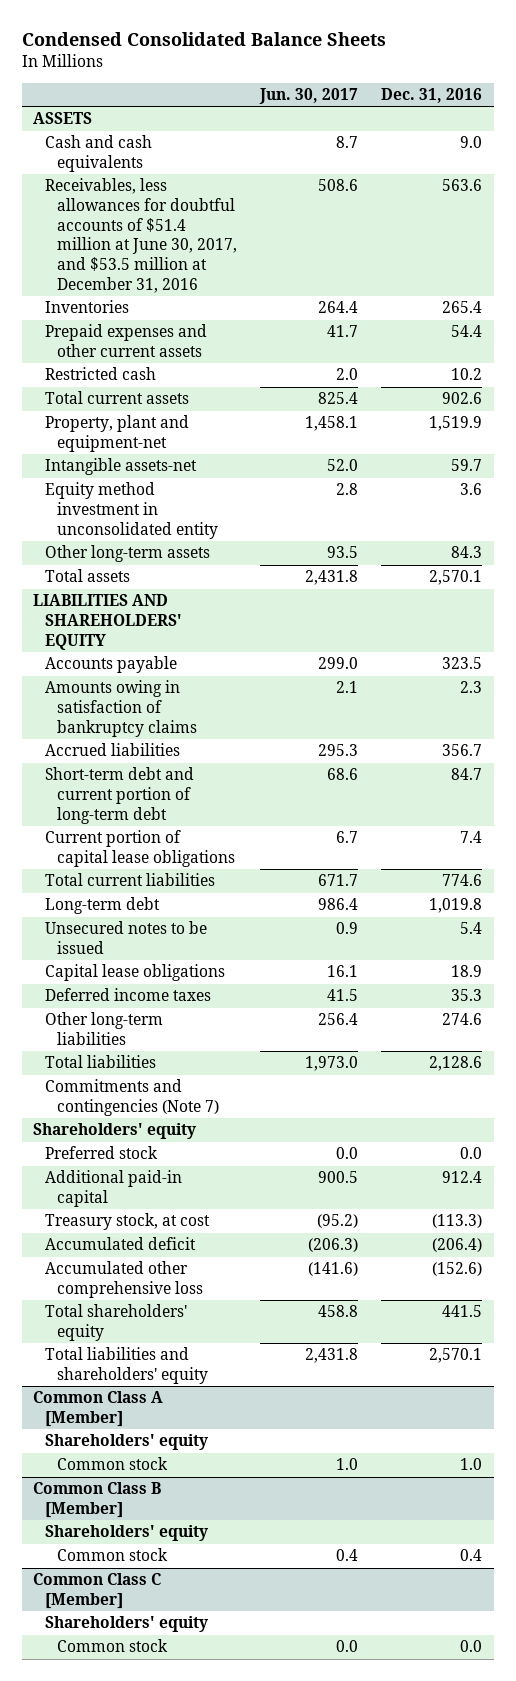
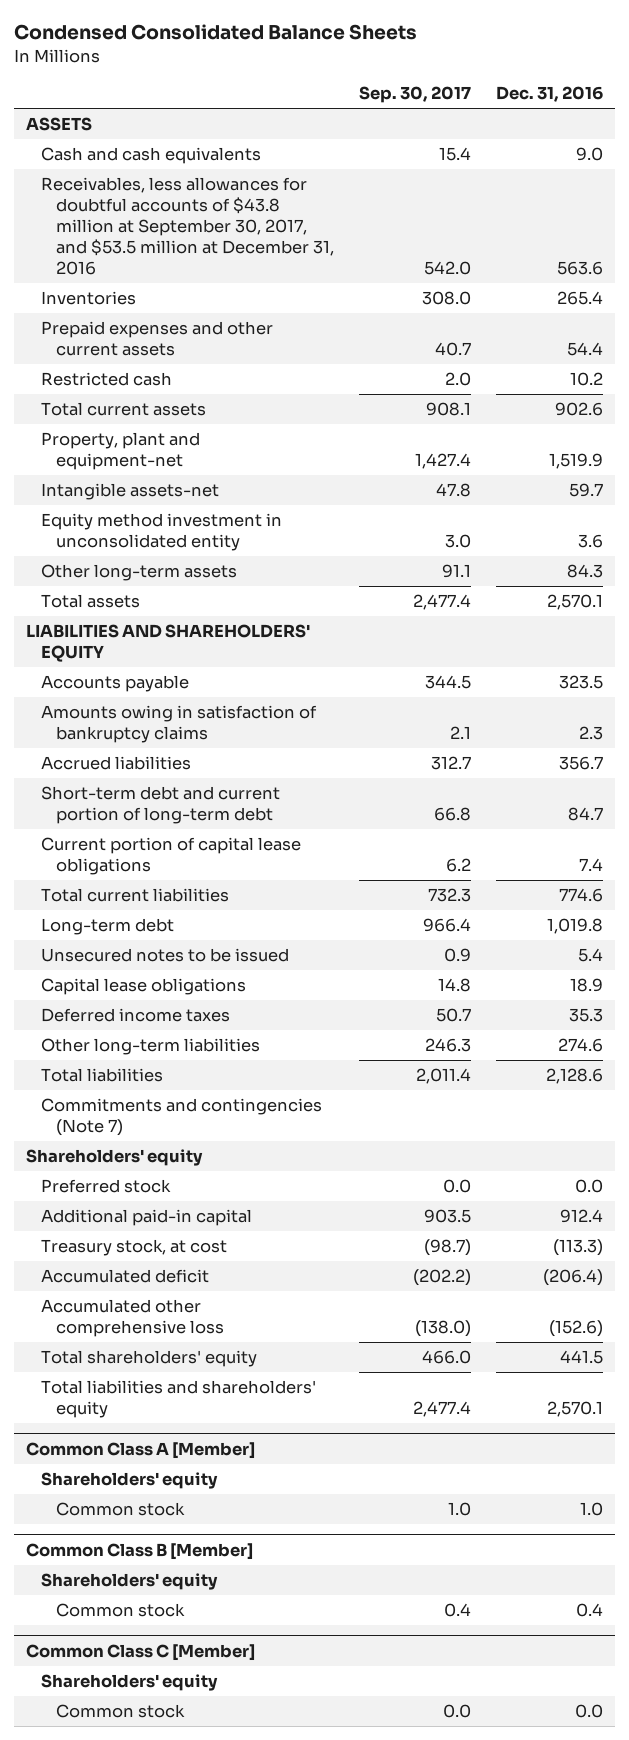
- | Jun. 30, 2017 | Dec. 31, 2016
+ | Sep. 30, 2017 | Dec. 31, 2016
- Receivables, less allowances for doubtful accounts of $51.4 million at June 30, 2017, and $53.5 million at December 31, 2016 | 508.6 | 563.6
+ Receivables, less allowances for doubtful accounts of $43.8 million at September 30, 2017, and $53.5 million at December 31, 2016 | 542.0 | 563.6

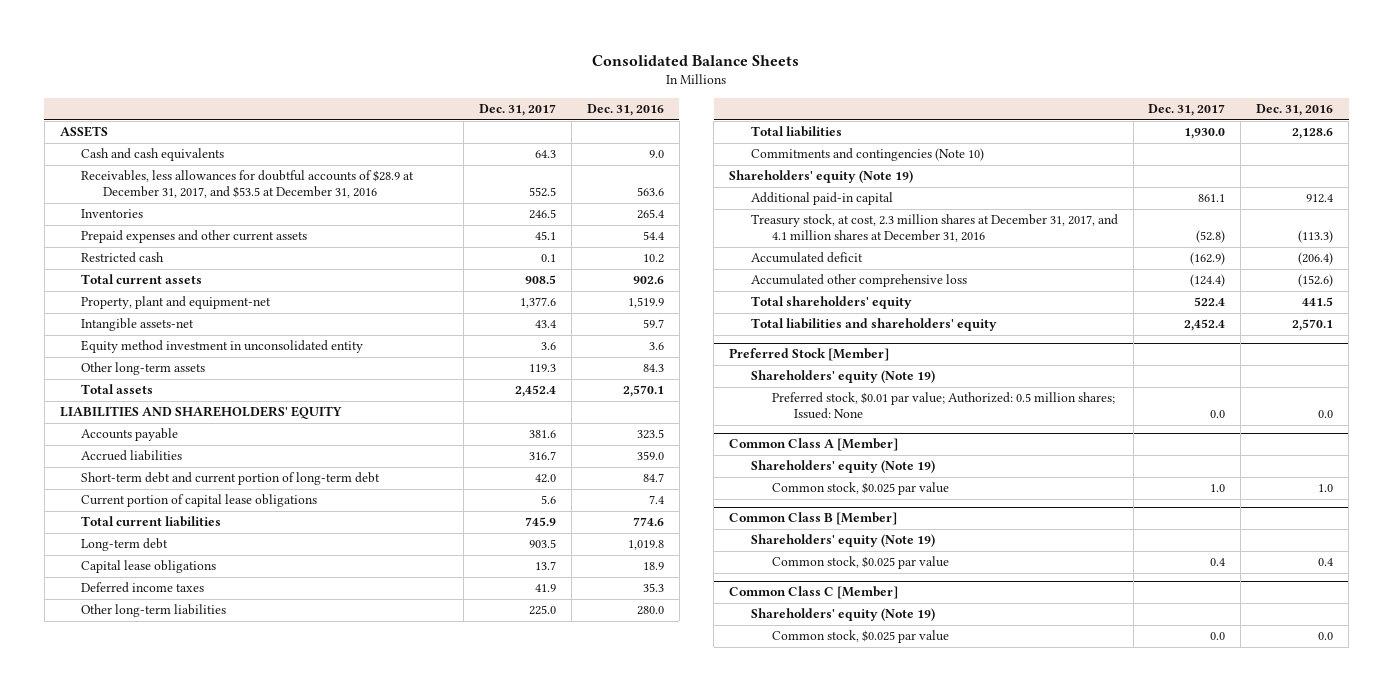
- Condensed Consolidated Balance Sheets
+ Consolidated Balance Sheets
- | Sep. 30, 2017 | Dec. 31, 2016
+ | Dec. 31, 2017 | Dec. 31, 2016
- Receivables, less allowances for doubtful accounts of $43.8 million at September 30, 2017, and $53.5 million at December 31, 2016 | 542.0 | 563.6
+ Receivables, less allowances for doubtful accounts of $28.9 at December 31, 2017, and $53.5 at December 31, 2016 | 552.5 | 563.6
- Amounts owing in satisfaction of bankruptcy claims | 2.1 | 2.3
- Accrued liabilities | 312.7 | 356.7
+ Accrued liabilities | 316.7 | 359.0
- Unsecured notes to be issued | 0.9 | 5.4
- Other long-term liabilities | 246.3 | 274.6
+ Other long-term liabilities | 225.0 | 280.0
- Commitments and contingencies (Note 7)
- Shareholders' equity
- Preferred stock | 0.0 | 0.0
+ Commitments and contingencies (Note 10)
+ Shareholders' equity (Note 19)
- Treasury stock, at cost | (98.7) | (113.3)
+ Treasury stock, at cost, 2.3 million shares at December 31, 2017, and 4.1 million shares at December 31, 2016 | (52.8) | (113.3)
+ Preferred Stock [Member]
+ Shareholders' equity (Note 19)
+ Preferred stock, $0.01 par value; Authorized: 0.5 million shares; Issued: None | 0.0 | 0.0
@ Common Class A [Member]
- Shareholders' equity
- Common stock | 1.0 | 1.0
+ Shareholders' equity (Note 19)
+ Common stock, $0.025 par value | 1.0 | 1.0
@ Common Class B [Member]
- Shareholders' equity
- Common stock | 0.4 | 0.4
+ Shareholders' equity (Note 19)
+ Common stock, $0.025 par value | 0.4 | 0.4
@ Common Class C [Member]
- Shareholders' equity
- Common stock | 0.0 | 0.0
+ Shareholders' equity (Note 19)
+ Common stock, $0.025 par value | 0.0 | 0.0

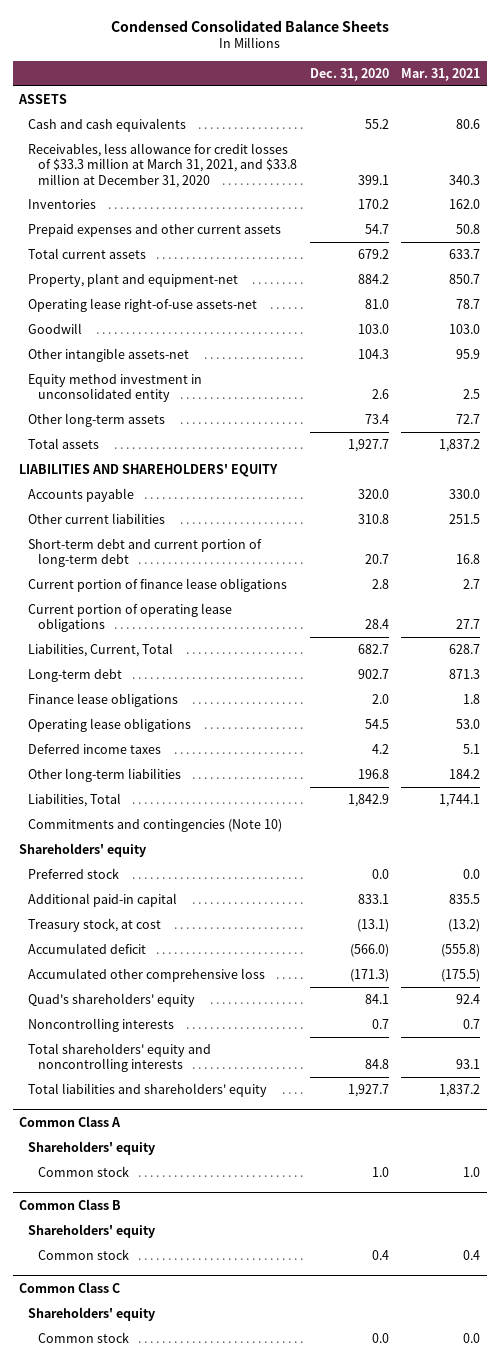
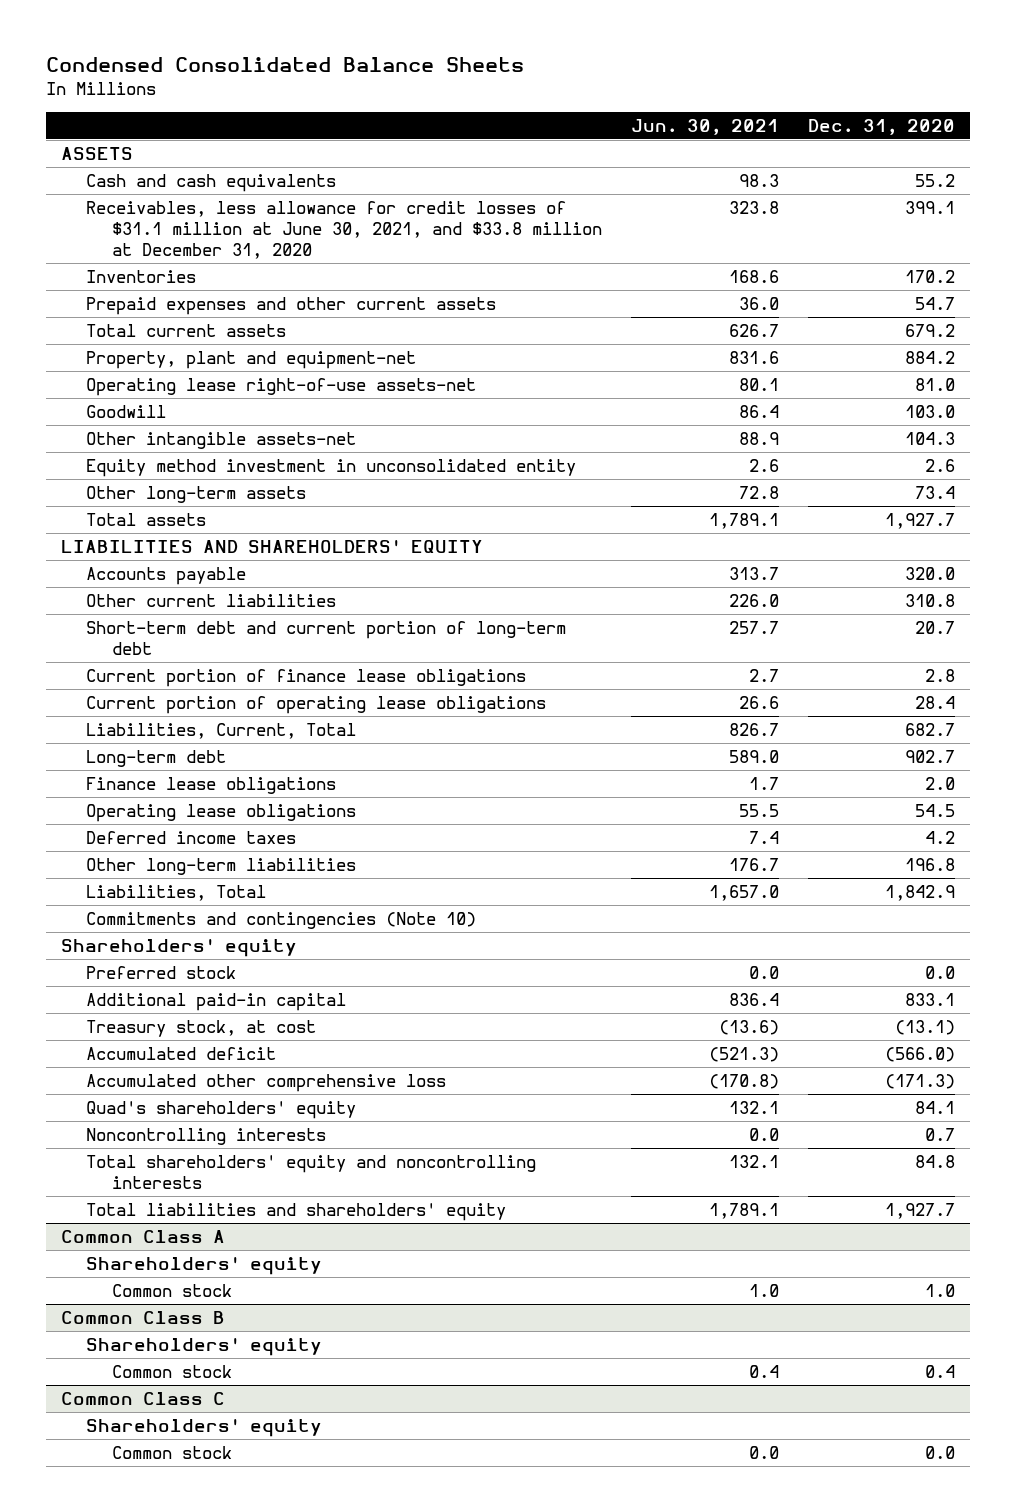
- | Dec. 31, 2020 | Mar. 31, 2021
+ | Jun. 30, 2021 | Dec. 31, 2020
- Receivables, less allowance for credit losses of $33.3 million at March 31, 2021, and $33.8 million at December 31, 2020 | 399.1 | 340.3
+ Receivables, less allowance for credit losses of $31.1 million at June 30, 2021, and $33.8 million at December 31, 2020 | 323.8 | 399.1

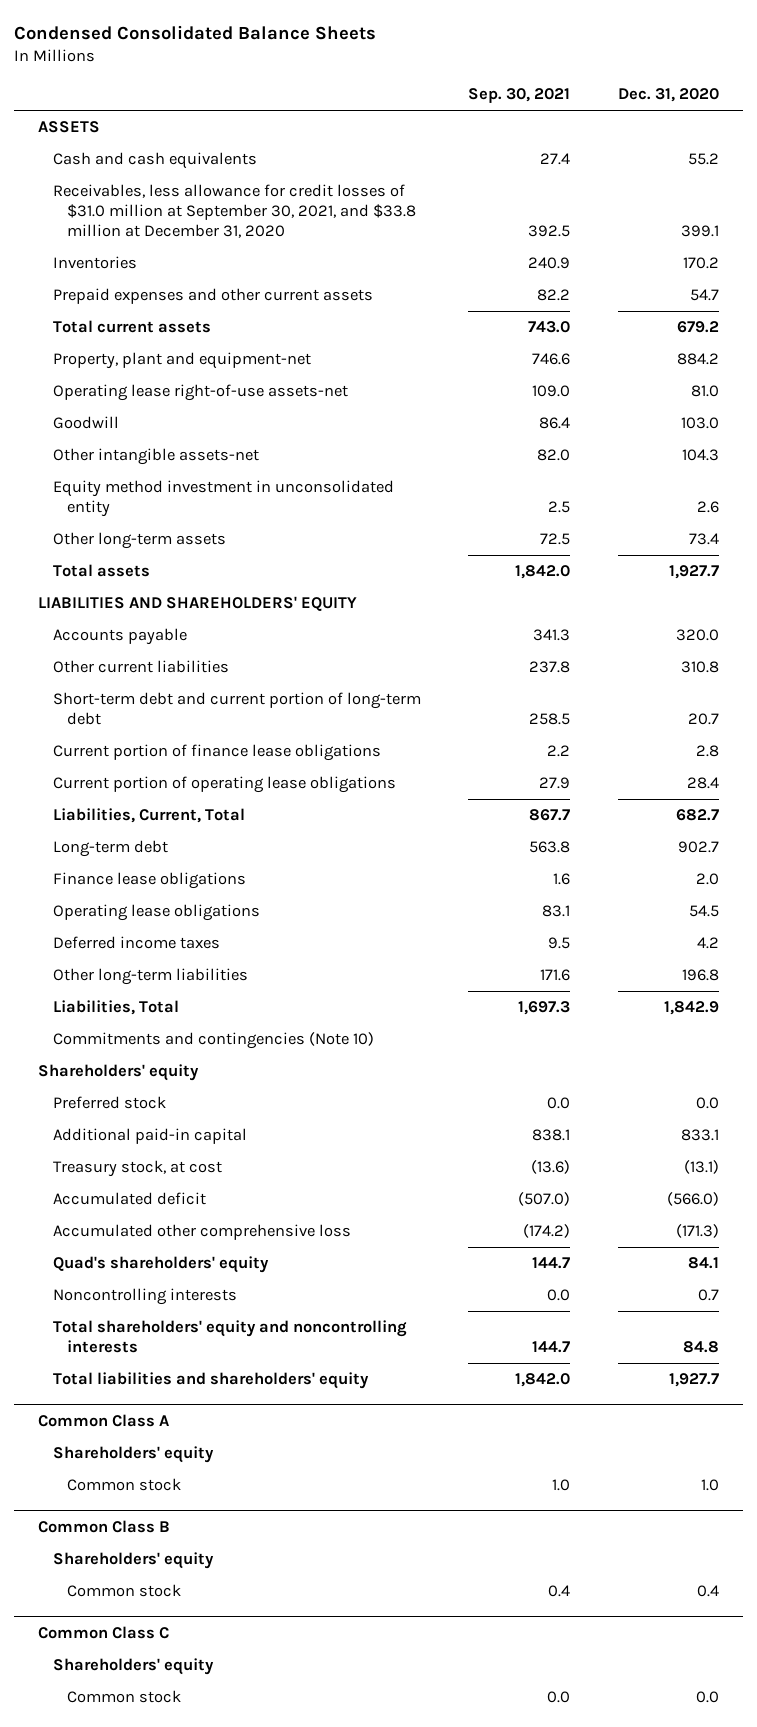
- | Jun. 30, 2021 | Dec. 31, 2020
+ | Sep. 30, 2021 | Dec. 31, 2020
- Receivables, less allowance for credit losses of $31.1 million at June 30, 2021, and $33.8 million at December 31, 2020 | 323.8 | 399.1
+ Receivables, less allowance for credit losses of $31.0 million at September 30, 2021, and $33.8 million at December 31, 2020 | 392.5 | 399.1

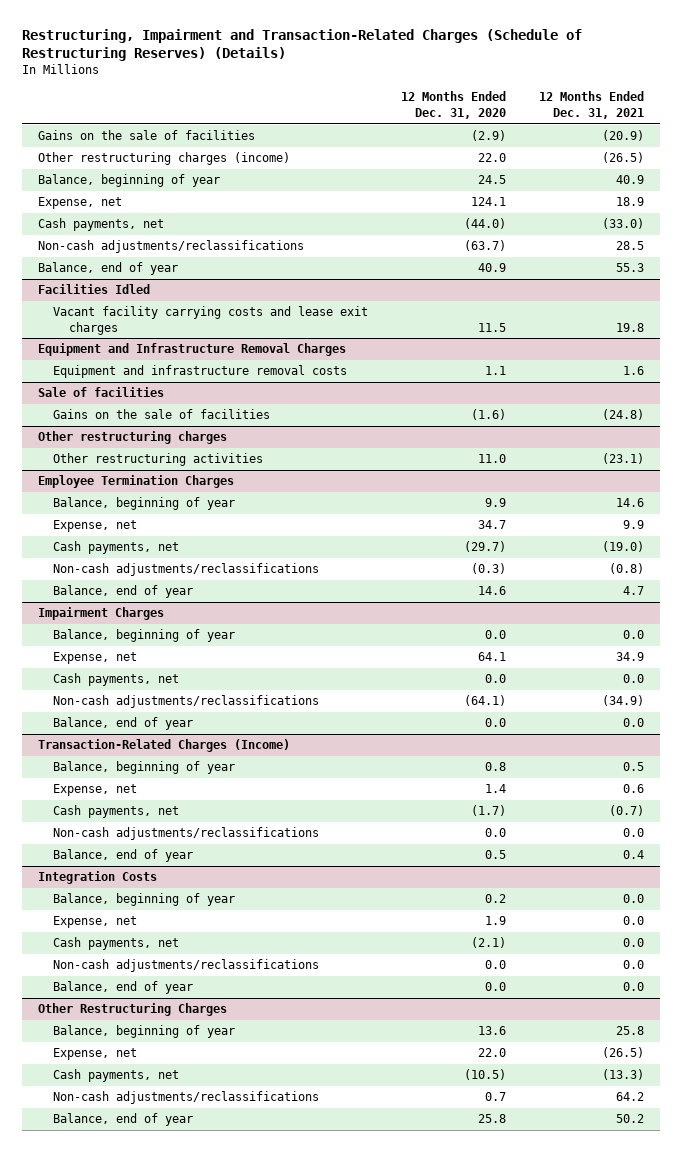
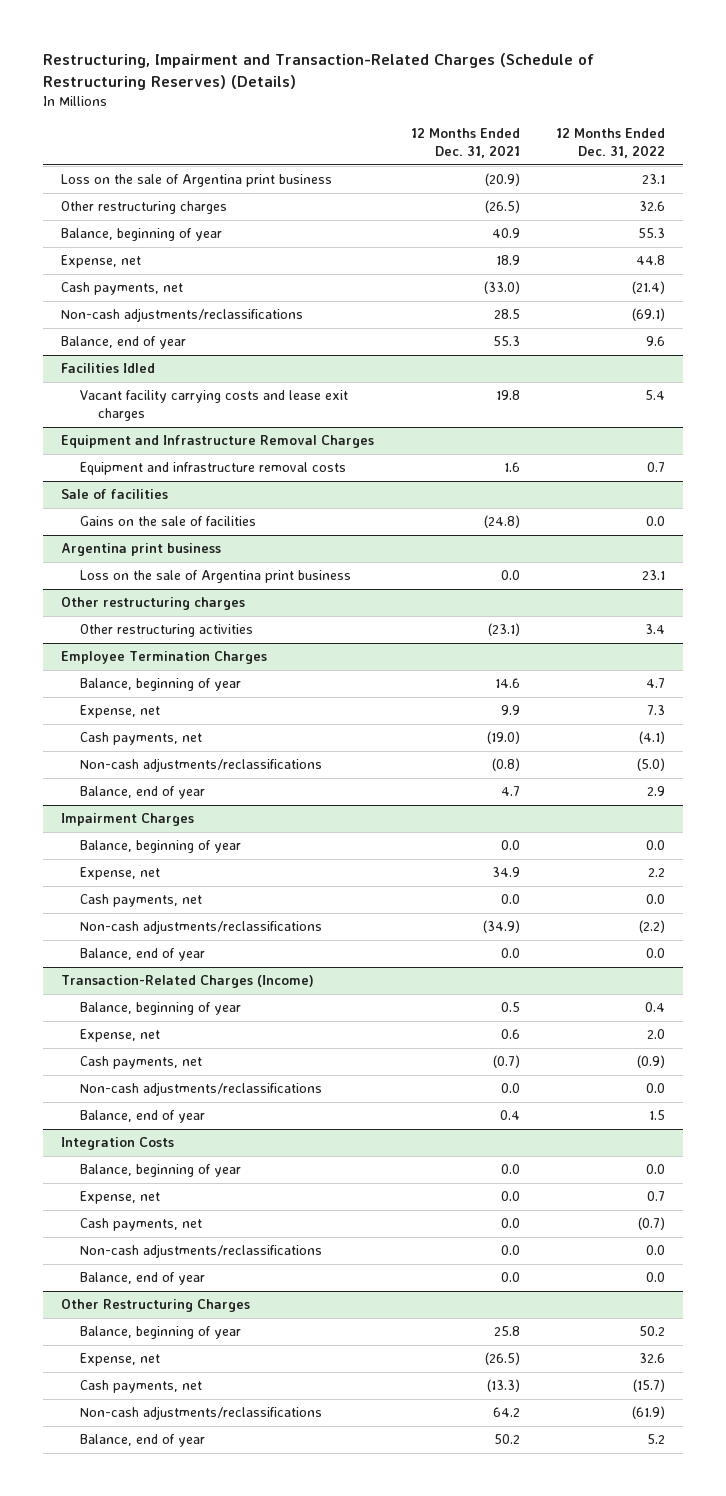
- | 12 Months Ended Dec. 31, 2020 | 12 Months Ended Dec. 31, 2021
+ | 12 Months Ended Dec. 31, 2021 | 12 Months Ended Dec. 31, 2022
- Gains on the sale of facilities | (2.9) | (20.9)
- Other restructuring charges (income) | 22.0 | (26.5)
+ Loss on the sale of Argentina print business | (20.9) | 23.1
+ Other restructuring charges | (26.5) | 32.6
+ Argentina print business
+ Loss on the sale of Argentina print business | 0.0 | 23.1

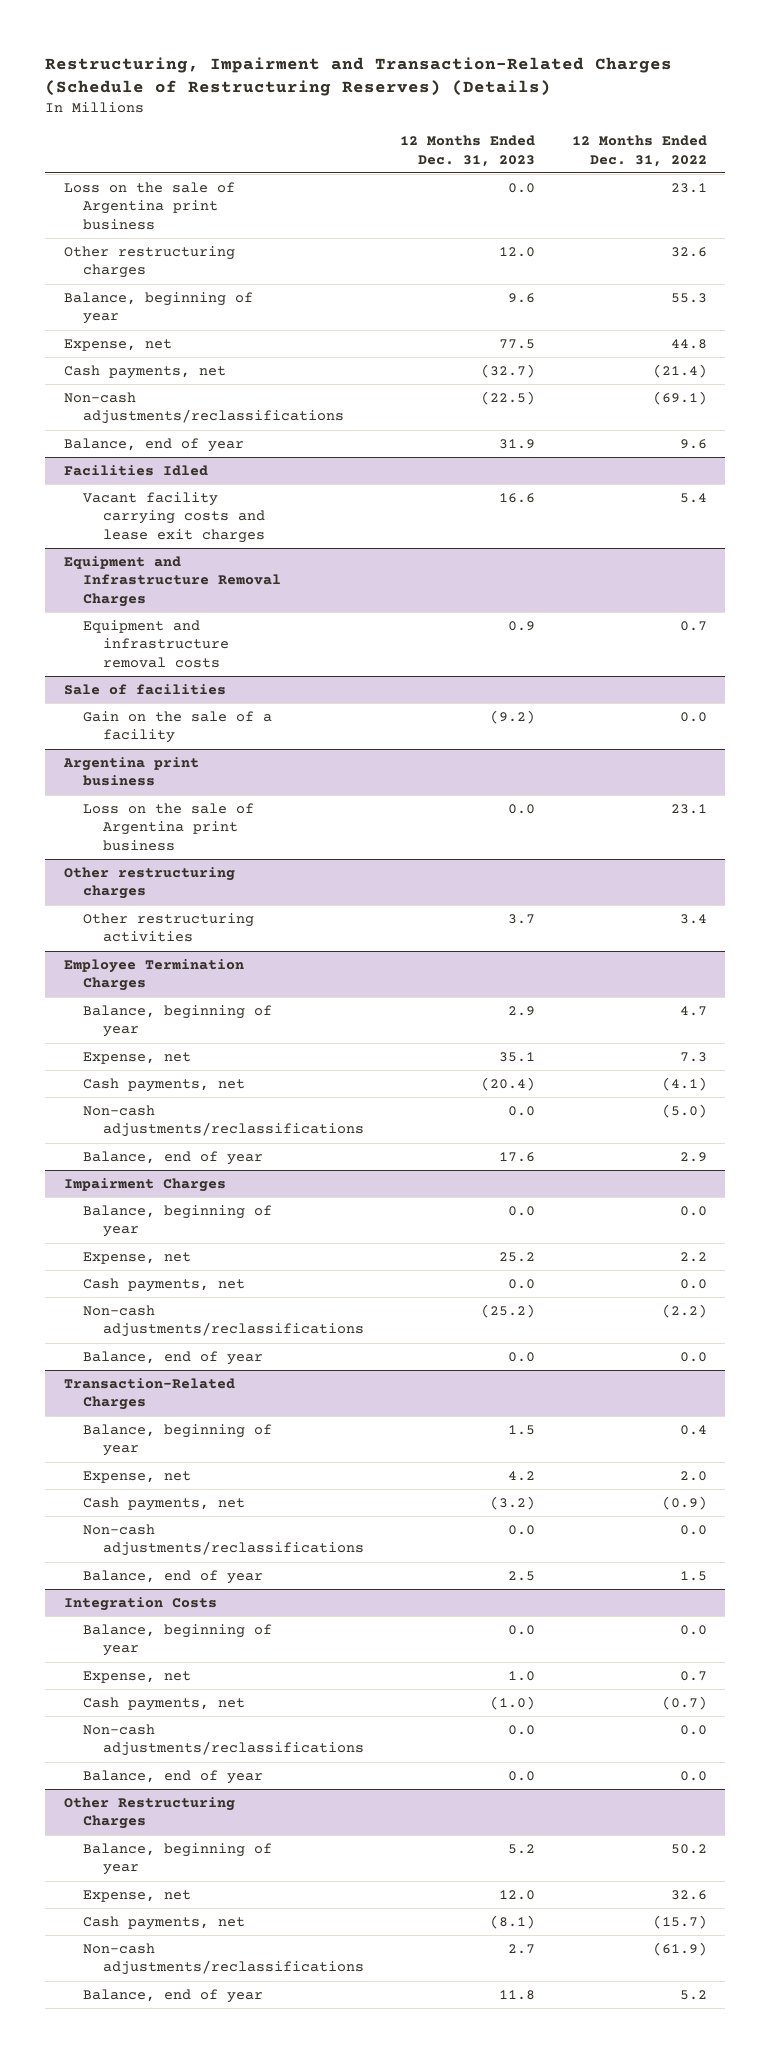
- | 12 Months Ended Dec. 31, 2021 | 12 Months Ended Dec. 31, 2022
+ | 12 Months Ended Dec. 31, 2023 | 12 Months Ended Dec. 31, 2022
@ Sale of facilities
- Gains on the sale of facilities | (24.8) | 0.0
+ Gain on the sale of a facility | (9.2) | 0.0
- Transaction-Related Charges (Income)
+ Transaction-Related Charges

